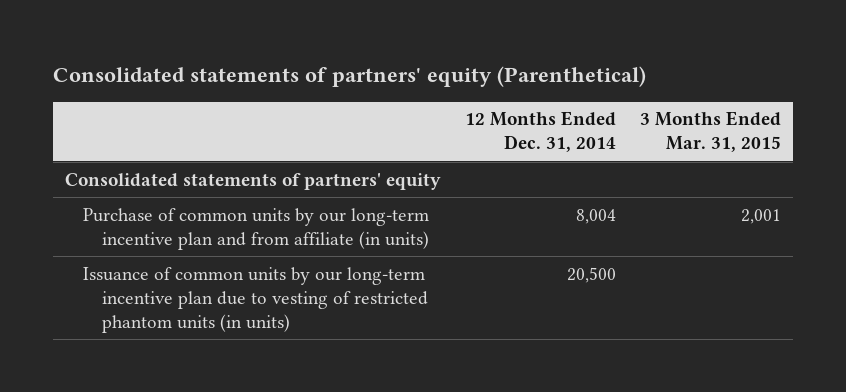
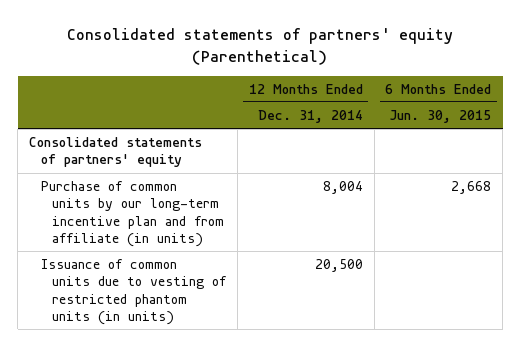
- | 12 Months Ended Dec. 31, 2014 | 3 Months Ended Mar. 31, 2015
+ | 12 Months Ended Dec. 31, 2014 | 6 Months Ended Jun. 30, 2015
- Issuance of common units by our long-term incentive plan due to vesting of restricted phantom units (in units) | 20,500 |
+ Issuance of common units due to vesting of restricted phantom units (in units) | 20,500 |

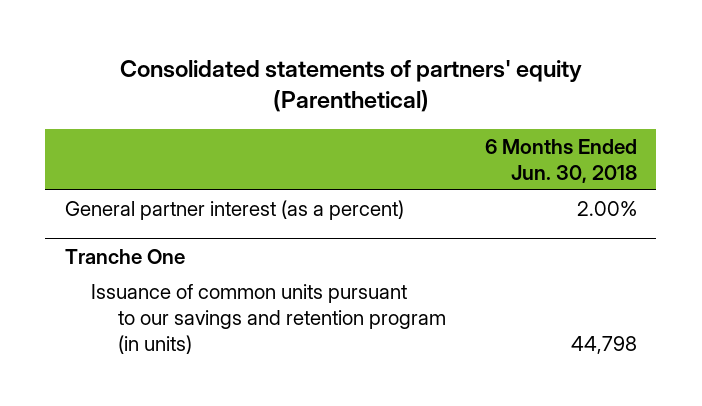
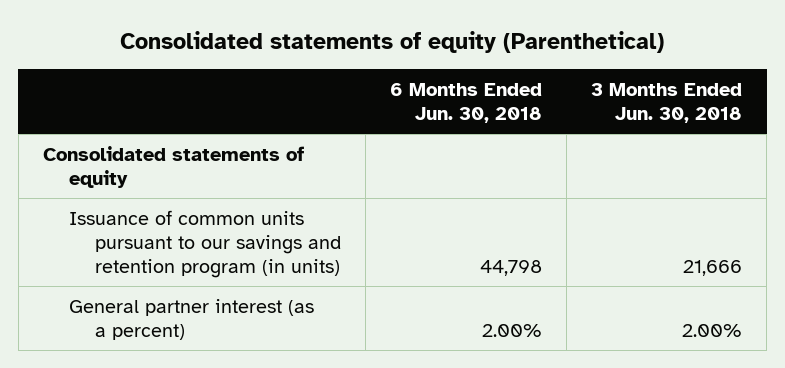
- Consolidated statements of partners' equity (Parenthetical)
+ Consolidated statements of equity (Parenthetical)
- | 6 Months Ended Jun. 30, 2018
+ | 6 Months Ended Jun. 30, 2018 | 3 Months Ended Jun. 30, 2018
- Tranche One
+ Consolidated statements of equity
moved down: General partner interest (as a percent) | 2.00% | 2.00%

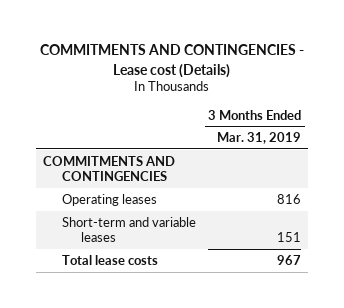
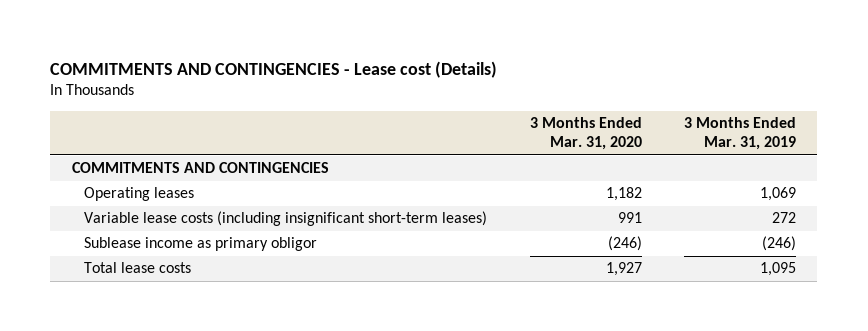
- | 3 Months Ended Mar. 31, 2019
+ | 3 Months Ended Mar. 31, 2020 | 3 Months Ended Mar. 31, 2019
- Operating leases | 816
- Short-term and variable leases | 151
- Total lease costs | 967
+ Operating leases | 1,182 | 1,069
+ Variable lease costs (including insignificant short-term leases) | 991 | 272
+ Sublease income as primary obligor | (246) | (246)
+ Total lease costs | 1,927 | 1,095

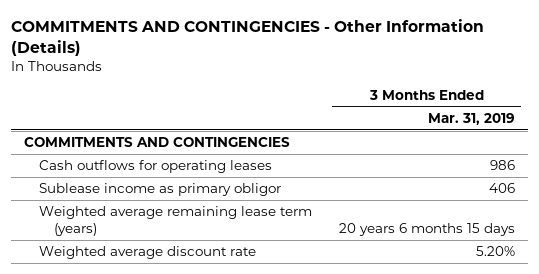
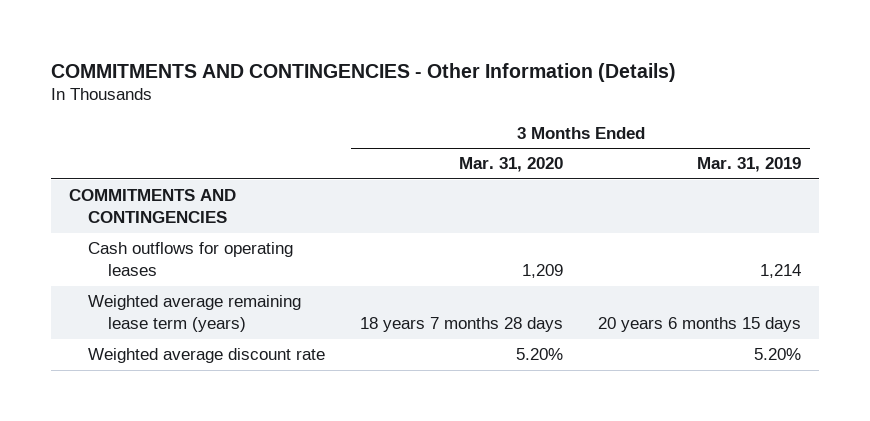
- | 3 Months Ended Mar. 31, 2019
+ | 3 Months Ended Mar. 31, 2020 | 3 Months Ended Mar. 31, 2019
- Cash outflows for operating leases | 986
- Sublease income as primary obligor | 406
+ Cash outflows for operating leases | 1,209 | 1,214

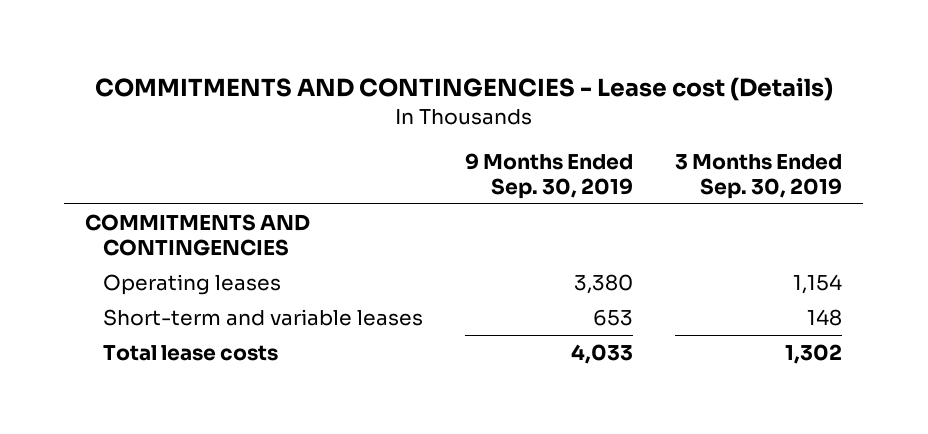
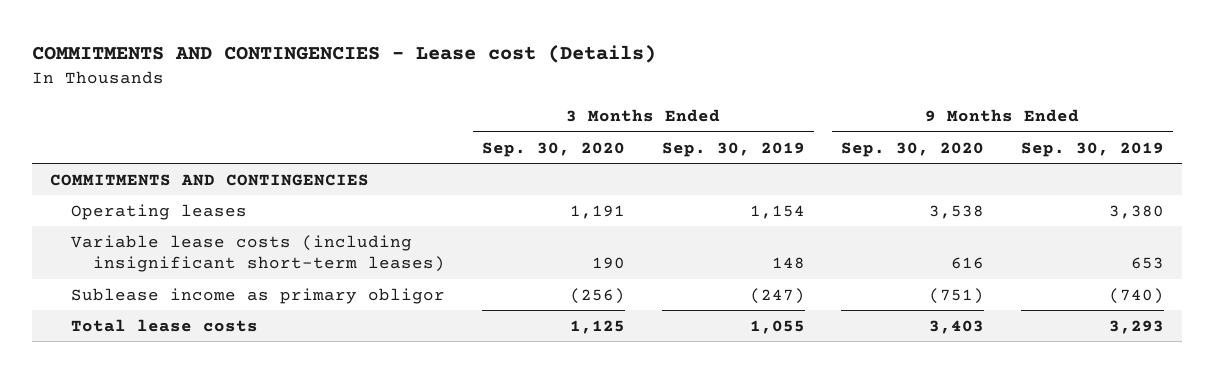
- | 9 Months Ended Sep. 30, 2019 | 3 Months Ended Sep. 30, 2019
+ | 3 Months Ended Sep. 30, 2020 | 3 Months Ended Sep. 30, 2019 | 9 Months Ended Sep. 30, 2020 | 9 Months Ended Sep. 30, 2019
- Short-term and variable leases | 653 | 148
- Total lease costs | 4,033 | 1,302
+ Variable lease costs (including insignificant short-term leases) | 190 | 148 | 616 | 653
+ Sublease income as primary obligor | (256) | (247) | (751) | (740)
+ Total lease costs | 1,125 | 1,055 | 3,403 | 3,293

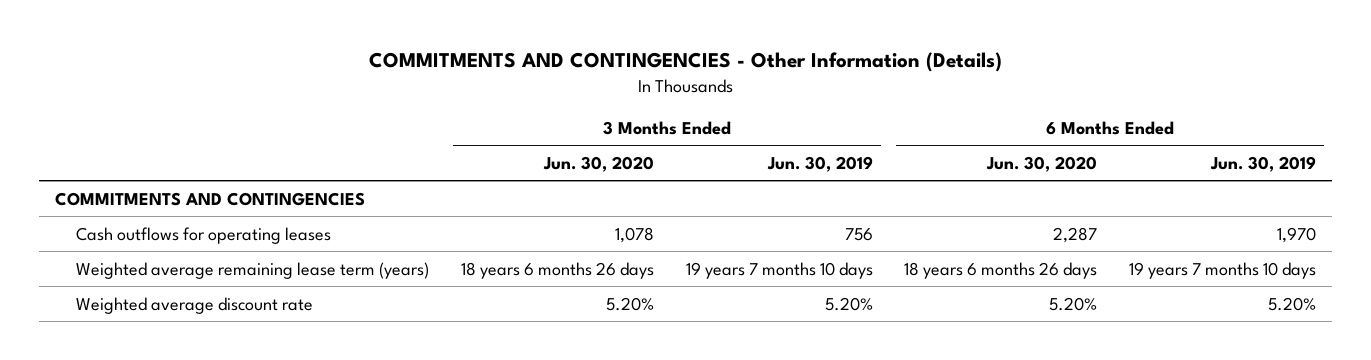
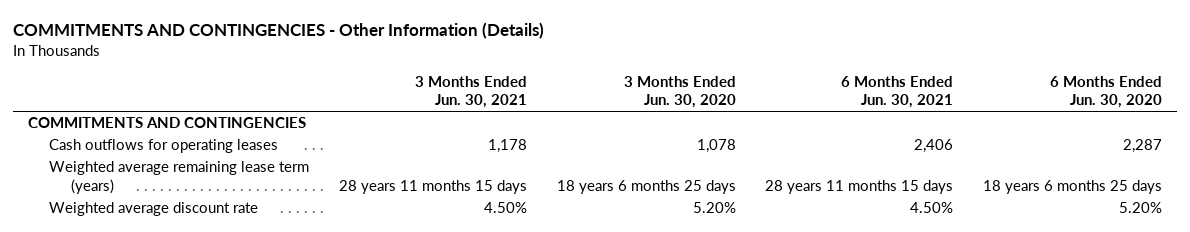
- | 3 Months Ended Jun. 30, 2020 | 3 Months Ended Jun. 30, 2019 | 6 Months Ended Jun. 30, 2020 | 6 Months Ended Jun. 30, 2019
+ | 3 Months Ended Jun. 30, 2021 | 3 Months Ended Jun. 30, 2020 | 6 Months Ended Jun. 30, 2021 | 6 Months Ended Jun. 30, 2020
- Weighted average remaining lease term (years) | 18 years 6 months 26 days | 19 years 7 months 10 days | 18 years 6 months 26 days | 19 years 7 months 10 days
+ Weighted average remaining lease term (years) | 28 years 11 months 15 days | 18 years 6 months 25 days | 28 years 11 months 15 days | 18 years 6 months 25 days

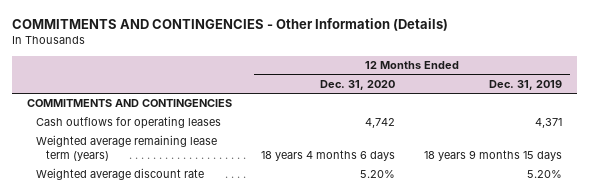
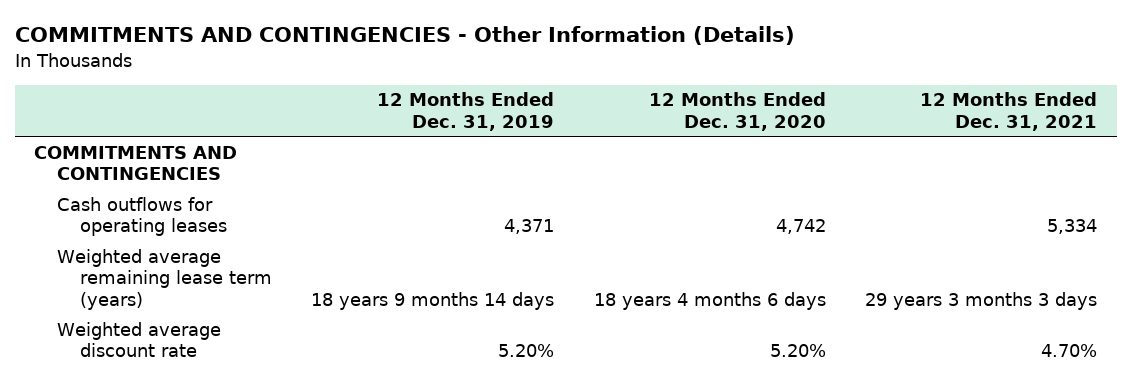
- | 12 Months Ended Dec. 31, 2020 | 12 Months Ended Dec. 31, 2019
+ | 12 Months Ended Dec. 31, 2019 | 12 Months Ended Dec. 31, 2020 | 12 Months Ended Dec. 31, 2021
- Weighted average remaining lease term (years) | 18 years 4 months 6 days | 18 years 9 months 15 days
+ Weighted average remaining lease term (years) | 18 years 9 months 14 days | 18 years 4 months 6 days | 29 years 3 months 3 days

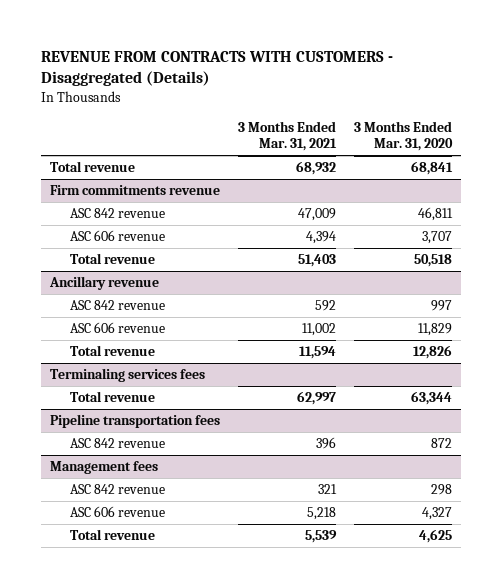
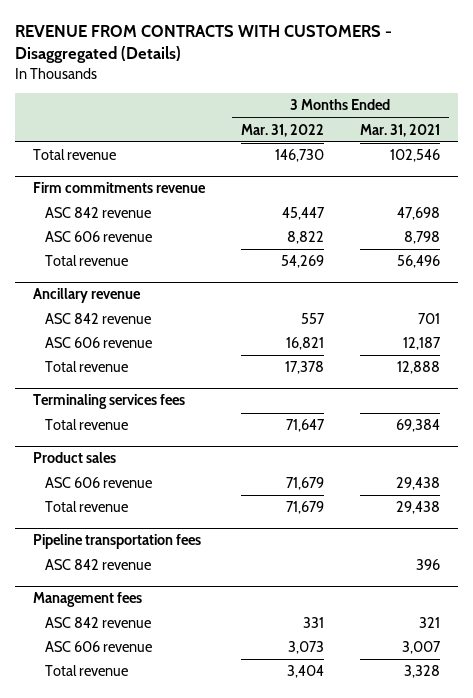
- | 3 Months Ended Mar. 31, 2021 | 3 Months Ended Mar. 31, 2020
+ | 3 Months Ended Mar. 31, 2022 | 3 Months Ended Mar. 31, 2021
- Total revenue | 68,932 | 68,841
+ Total revenue | 146,730 | 102,546
@ Firm commitments revenue
- ASC 842 revenue | 47,009 | 46,811
- ASC 606 revenue | 4,394 | 3,707
- Total revenue | 51,403 | 50,518
+ ASC 842 revenue | 45,447 | 47,698
+ ASC 606 revenue | 8,822 | 8,798
+ Total revenue | 54,269 | 56,496
@ Ancillary revenue
- ASC 842 revenue | 592 | 997
- ASC 606 revenue | 11,002 | 11,829
- Total revenue | 11,594 | 12,826
+ ASC 842 revenue | 557 | 701
+ ASC 606 revenue | 16,821 | 12,187
+ Total revenue | 17,378 | 12,888
@ Terminaling services fees
- Total revenue | 62,997 | 63,344
+ Total revenue | 71,647 | 69,384
+ Product sales
+ ASC 606 revenue | 71,679 | 29,438
+ Total revenue | 71,679 | 29,438
@ Management fees
- ASC 606 revenue | 5,218 | 4,327
- Total revenue | 5,539 | 4,625
+ ASC 606 revenue | 3,073 | 3,007
+ Total revenue | 3,404 | 3,328

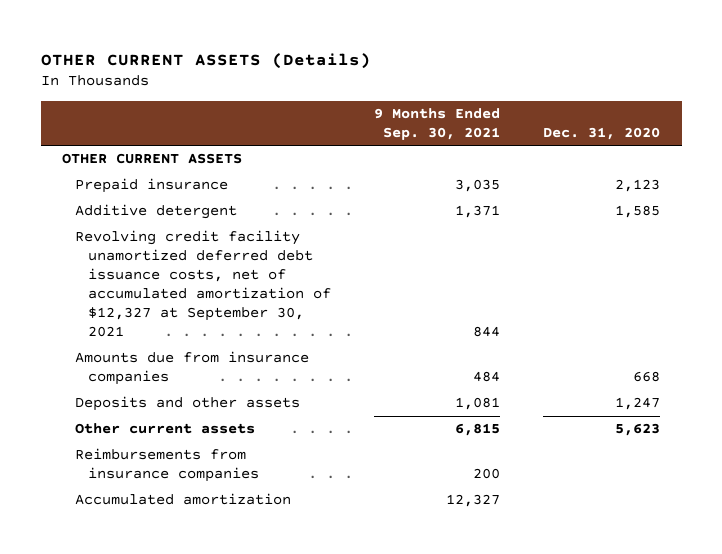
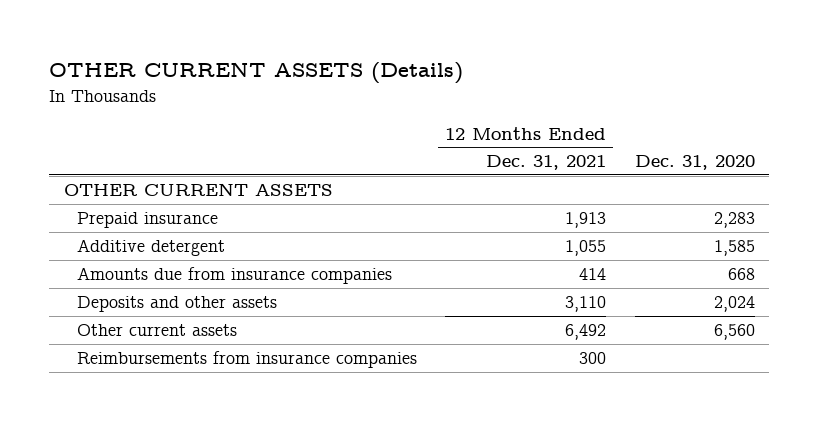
- | 9 Months Ended Sep. 30, 2021 | Dec. 31, 2020
+ | 12 Months Ended Dec. 31, 2021 | Dec. 31, 2020
- Prepaid insurance | 3,035 | 2,123
+ Prepaid insurance | 1,913 | 2,283
- Revolving credit facility unamortized deferred debt issuance costs, net of accumulated amortization of $12,327 at September 30, 2021 | 844 |
- Deposits and other assets | 1,081 | 1,247
- Other current assets | 6,815 | 5,623
+ Deposits and other assets | 3,110 | 2,024
+ Other current assets | 6,492 | 6,560
- Accumulated amortization | 12,327 |

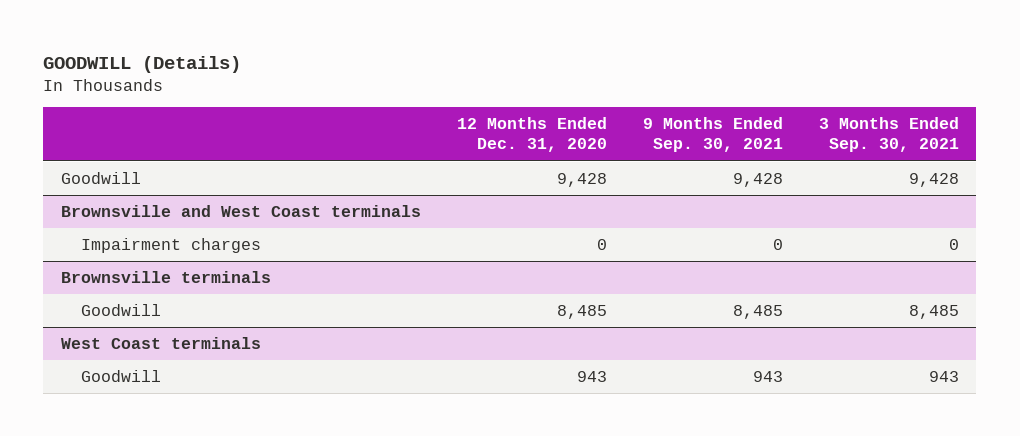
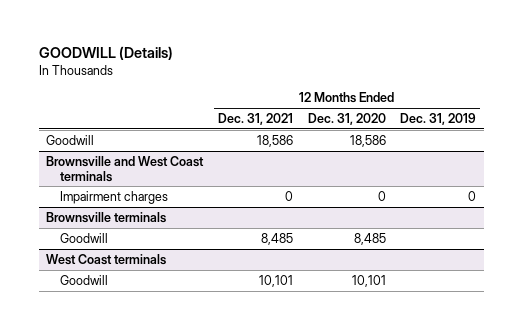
- | 12 Months Ended Dec. 31, 2020 | 9 Months Ended Sep. 30, 2021 | 3 Months Ended Sep. 30, 2021
+ | 12 Months Ended Dec. 31, 2021 | 12 Months Ended Dec. 31, 2020 | 12 Months Ended Dec. 31, 2019
- Goodwill | 9,428 | 9,428 | 9,428
+ Goodwill | 18,586 | 18,586 |
@ West Coast terminals
- Goodwill | 943 | 943 | 943
+ Goodwill | 10,101 | 10,101 |

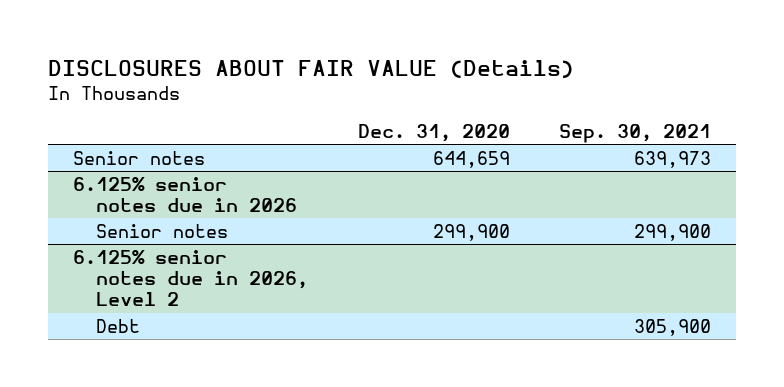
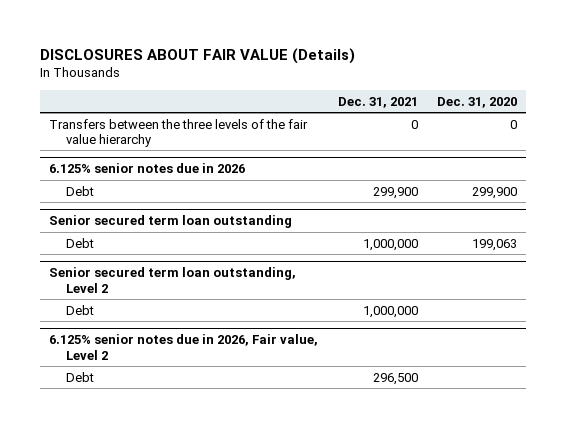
- | Dec. 31, 2020 | Sep. 30, 2021
+ | Dec. 31, 2021 | Dec. 31, 2020
- Senior notes | 644,659 | 639,973
+ Transfers between the three levels of the fair value hierarchy | 0 | 0
@ 6.125% senior notes due in 2026
- Senior notes | 299,900 | 299,900
- 6.125% senior notes due in 2026, Level 2
@ 6.125% senior notes due in 2026
+ Debt | 299,900 | 299,900
+ Senior secured term loan outstanding
+ Debt | 1,000,000 | 199,063
+ Senior secured term loan outstanding, Level 2
+ 6.125% senior notes due in 2026, Fair value, Level 2
+ Debt | 296,500 |

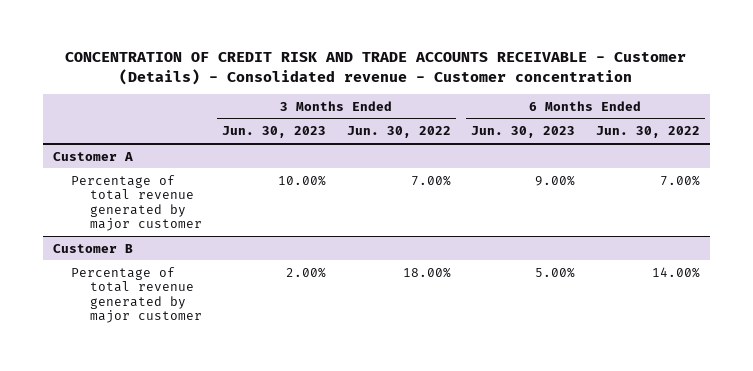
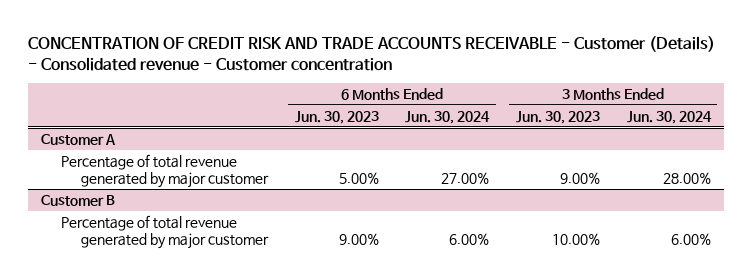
- | 3 Months Ended Jun. 30, 2023 | 3 Months Ended Jun. 30, 2022 | 6 Months Ended Jun. 30, 2023 | 6 Months Ended Jun. 30, 2022
+ | 6 Months Ended Jun. 30, 2023 | 6 Months Ended Jun. 30, 2024 | 3 Months Ended Jun. 30, 2023 | 3 Months Ended Jun. 30, 2024
@ Customer A
- Percentage of total revenue generated by major customer | 10.00% | 7.00% | 9.00% | 7.00%
+ Percentage of total revenue generated by major customer | 5.00% | 27.00% | 9.00% | 28.00%
@ Customer B
- Percentage of total revenue generated by major customer | 2.00% | 18.00% | 5.00% | 14.00%
+ Percentage of total revenue generated by major customer | 9.00% | 6.00% | 10.00% | 6.00%

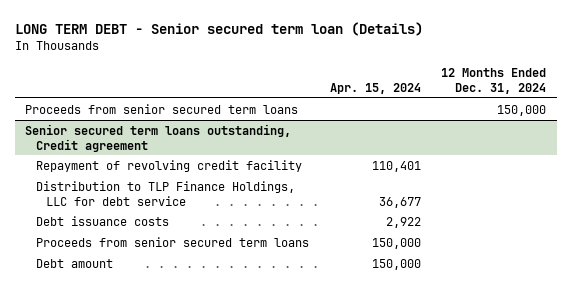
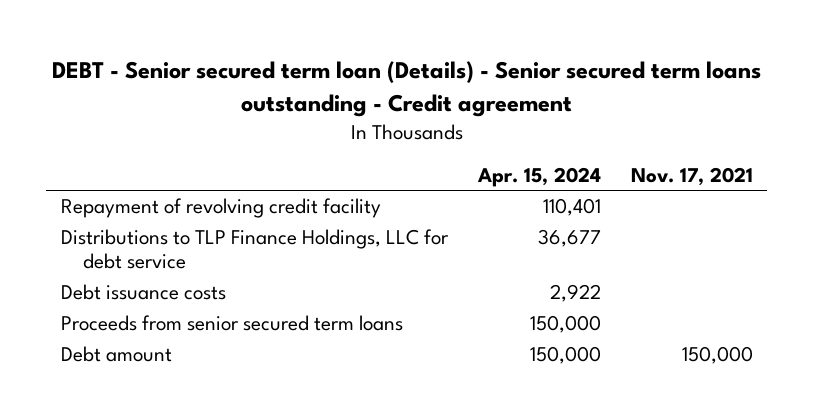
- LONG TERM DEBT - Senior secured term loan (Details)
+ DEBT - Senior secured term loan (Details) - Senior secured term loans outstanding - Credit agreement
- | Apr. 15, 2024 | 12 Months Ended Dec. 31, 2024
+ | Apr. 15, 2024 | Nov. 17, 2021
- Proceeds from senior secured term loans | | 150,000
- Senior secured term loans outstanding, Credit agreement
- Distribution to TLP Finance Holdings, LLC for debt service | 36,677 |
+ Distributions to TLP Finance Holdings, LLC for debt service | 36,677 |

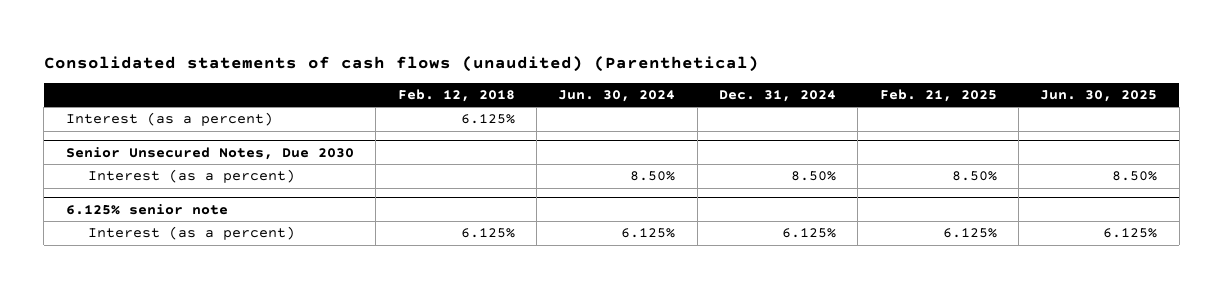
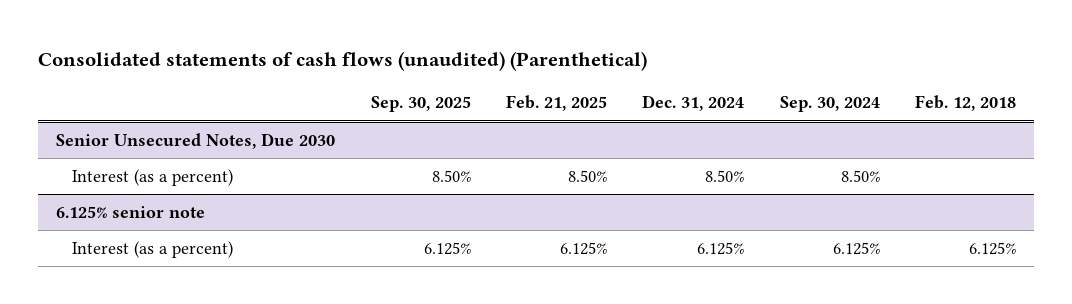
- | Feb. 12, 2018 | Jun. 30, 2024 | Dec. 31, 2024 | Feb. 21, 2025 | Jun. 30, 2025
+ | Sep. 30, 2025 | Feb. 21, 2025 | Dec. 31, 2024 | Sep. 30, 2024 | Feb. 12, 2018
- Interest (as a percent) | 6.125% | | | |

